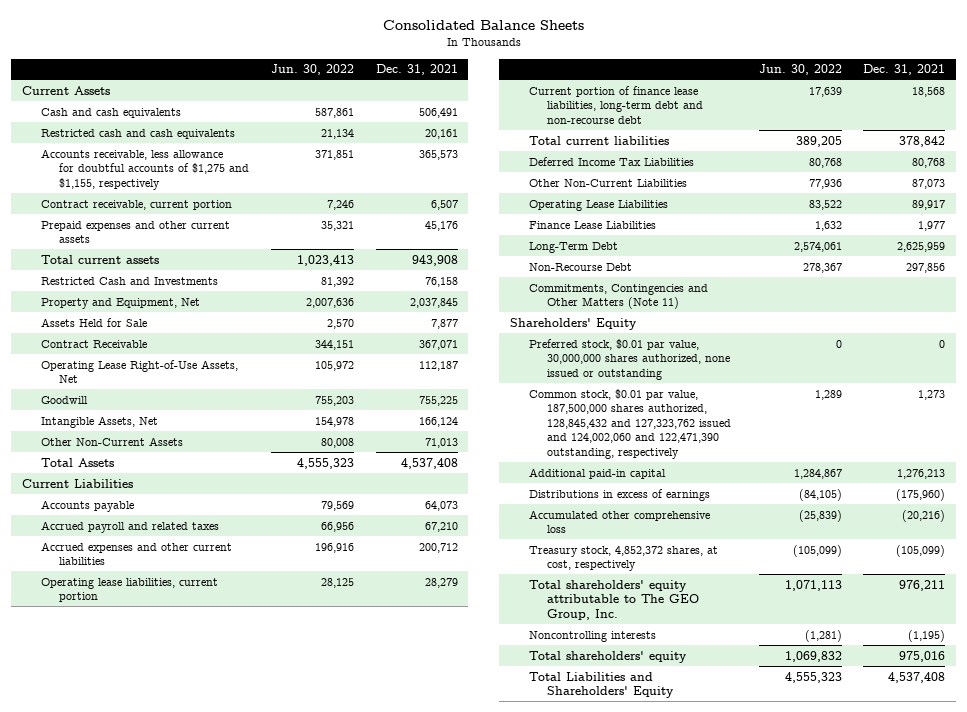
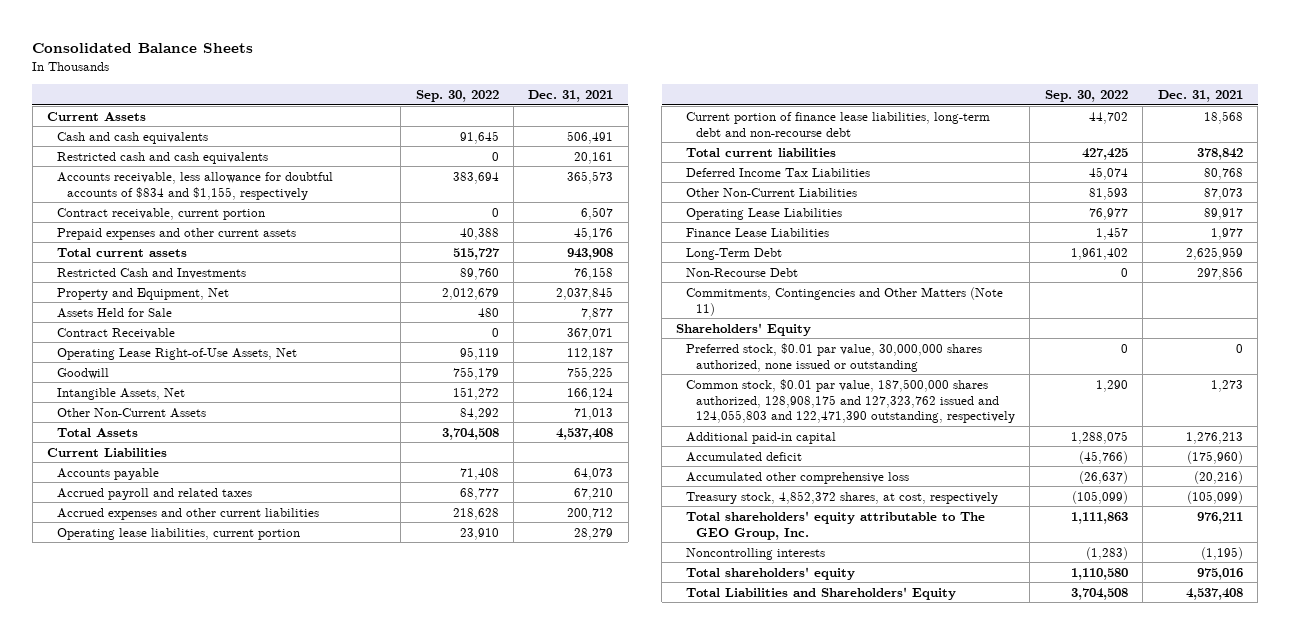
- | Jun. 30, 2022 | Dec. 31, 2021
+ | Sep. 30, 2022 | Dec. 31, 2021
- Accounts receivable, less allowance for doubtful accounts of $1,275 and $1,155, respectively | 371,851 | 365,573
+ Accounts receivable, less allowance for doubtful accounts of $834 and $1,155, respectively | 383,694 | 365,573
- Common stock, $0.01 par value, 187,500,000 shares authorized, 128,845,432 and 127,323,762 issued and 124,002,060 and 122,471,390 outstanding, respectively | 1,289 | 1,273
+ Common stock, $0.01 par value, 187,500,000 shares authorized, 128,908,175 and 127,323,762 issued and 124,055,803 and 122,471,390 outstanding, respectively | 1,290 | 1,273
- Distributions in excess of earnings | (84,105) | (175,960)
+ Accumulated deficit | (45,766) | (175,960)

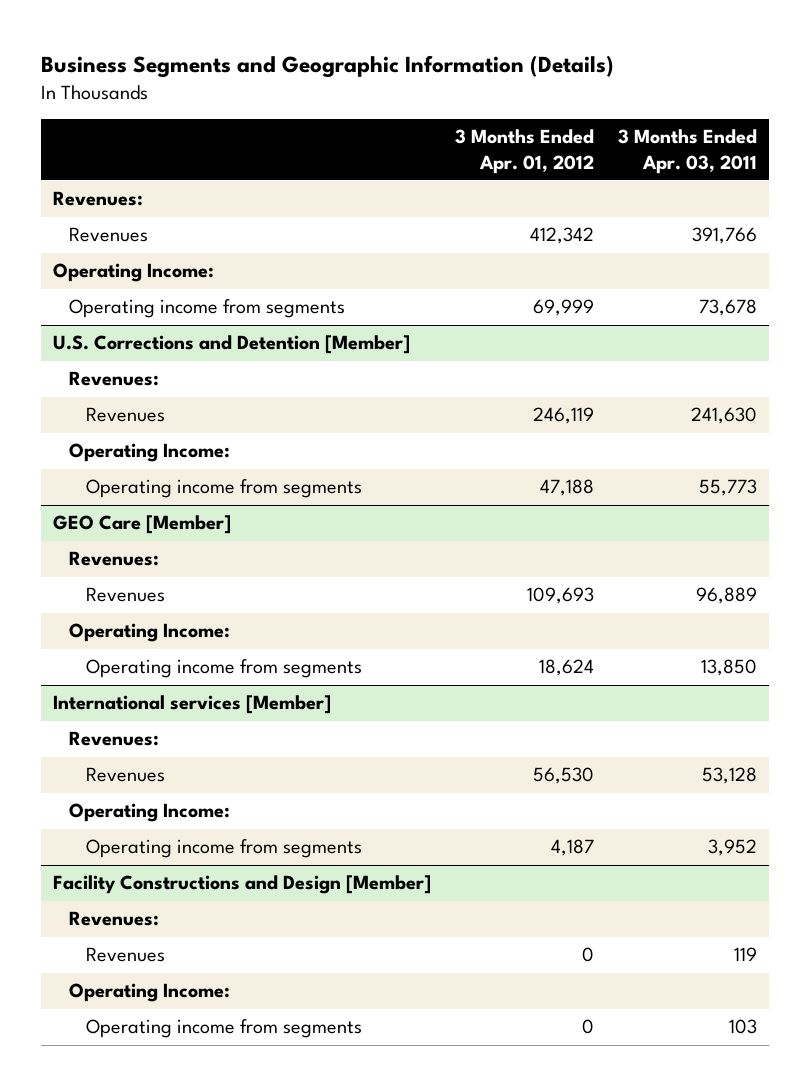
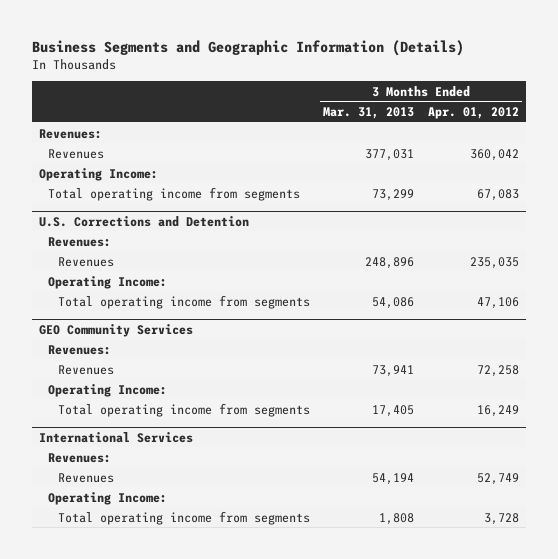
- | 3 Months Ended Apr. 01, 2012 | 3 Months Ended Apr. 03, 2011
+ | 3 Months Ended Mar. 31, 2013 | 3 Months Ended Apr. 01, 2012
- Revenues | 412,342 | 391,766
- Operating Income:
- Operating income from segments | 69,999 | 73,678
- U.S. Corrections and Detention [Member]
- Revenues:
- Revenues | 246,119 | 241,630
+ Revenues | 377,031 | 360,042
- Operating income from segments | 47,188 | 55,773
- GEO Care [Member]
+ Total operating income from segments | 73,299 | 67,083
+ U.S. Corrections and Detention
- Revenues | 109,693 | 96,889
+ Revenues | 248,896 | 235,035
- Operating income from segments | 18,624 | 13,850
- International services [Member]
+ Total operating income from segments | 54,086 | 47,106
+ GEO Community Services
- Revenues | 56,530 | 53,128
+ Revenues | 73,941 | 72,258
- Operating income from segments | 4,187 | 3,952
- Facility Constructions and Design [Member]
+ Total operating income from segments | 17,405 | 16,249
+ International Services
- Revenues | 0 | 119
+ Revenues | 54,194 | 52,749
- Operating income from segments | 0 | 103
+ Total operating income from segments | 1,808 | 3,728

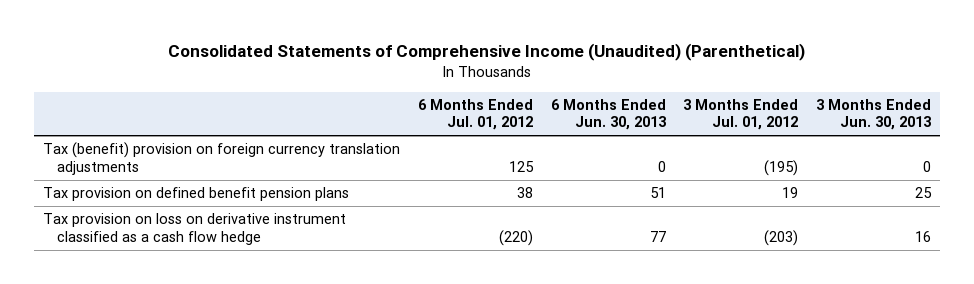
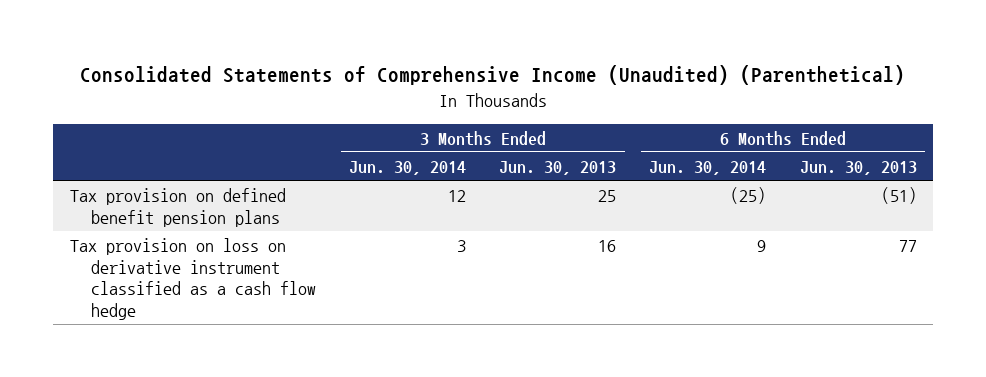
- | 6 Months Ended Jul. 01, 2012 | 6 Months Ended Jun. 30, 2013 | 3 Months Ended Jul. 01, 2012 | 3 Months Ended Jun. 30, 2013
+ | 3 Months Ended Jun. 30, 2014 | 3 Months Ended Jun. 30, 2013 | 6 Months Ended Jun. 30, 2014 | 6 Months Ended Jun. 30, 2013
- Tax (benefit) provision on foreign currency translation adjustments | 125 | 0 | (195) | 0
- Tax provision on defined benefit pension plans | 38 | 51 | 19 | 25
+ Tax provision on defined benefit pension plans | 12 | 25 | (25) | (51)

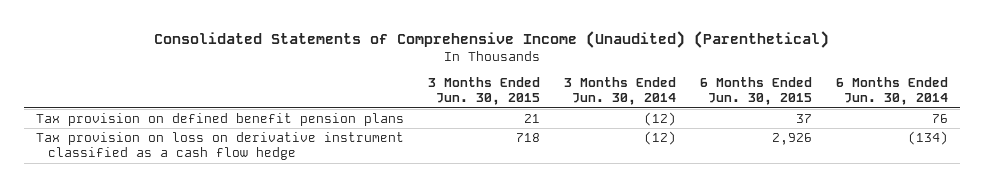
- | 3 Months Ended Jun. 30, 2014 | 3 Months Ended Jun. 30, 2013 | 6 Months Ended Jun. 30, 2014 | 6 Months Ended Jun. 30, 2013
+ | 3 Months Ended Jun. 30, 2015 | 3 Months Ended Jun. 30, 2014 | 6 Months Ended Jun. 30, 2015 | 6 Months Ended Jun. 30, 2014
- Tax provision on defined benefit pension plans | 12 | 25 | (25) | (51)
- Tax provision on loss on derivative instrument classified as a cash flow hedge | 3 | 16 | 9 | 77
+ Tax provision on defined benefit pension plans | 21 | (12) | 37 | 76
+ Tax provision on loss on derivative instrument classified as a cash flow hedge | 718 | (12) | 2,926 | (134)

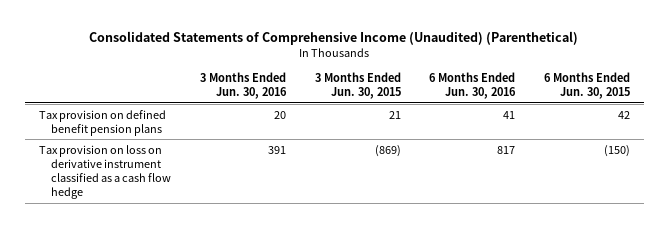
- | 3 Months Ended Jun. 30, 2015 | 3 Months Ended Jun. 30, 2014 | 6 Months Ended Jun. 30, 2015 | 6 Months Ended Jun. 30, 2014
+ | 3 Months Ended Jun. 30, 2016 | 3 Months Ended Jun. 30, 2015 | 6 Months Ended Jun. 30, 2016 | 6 Months Ended Jun. 30, 2015
- Tax provision on defined benefit pension plans | 21 | (12) | 37 | 76
- Tax provision on loss on derivative instrument classified as a cash flow hedge | 718 | (12) | 2,926 | (134)
+ Tax provision on defined benefit pension plans | 20 | 21 | 41 | 42
+ Tax provision on loss on derivative instrument classified as a cash flow hedge | 391 | (869) | 817 | (150)

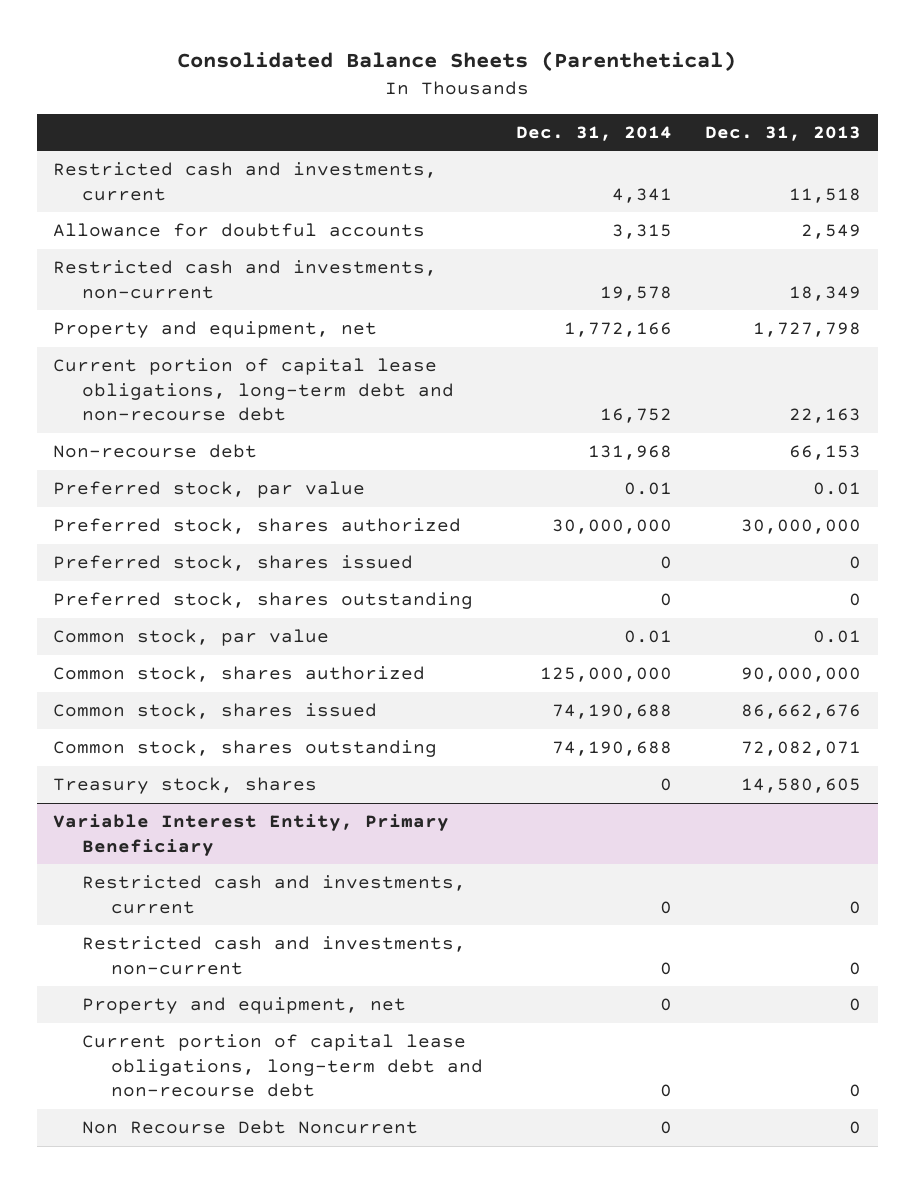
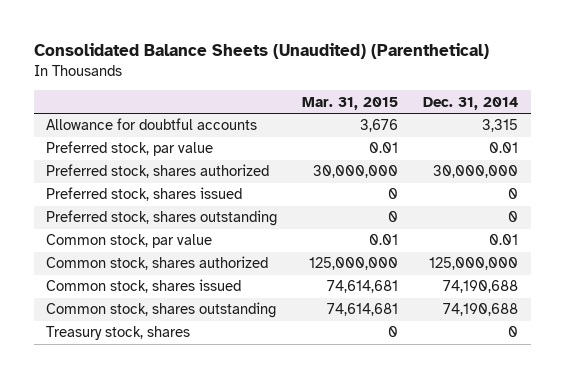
- Consolidated Balance Sheets (Parenthetical)
+ Consolidated Balance Sheets (Unaudited) (Parenthetical)
- | Dec. 31, 2014 | Dec. 31, 2013
+ | Mar. 31, 2015 | Dec. 31, 2014
- Restricted cash and investments, current | 4,341 | 11,518
- Restricted cash and investments, non-current | 19,578 | 18,349
- Property and equipment, net | 1,772,166 | 1,727,798
- Current portion of capital lease obligations, long-term debt and non-recourse debt | 16,752 | 22,163
- Non-recourse debt | 131,968 | 66,153
- Variable Interest Entity, Primary Beneficiary
- Restricted cash and investments, current | 0 | 0
- Restricted cash and investments, non-current | 0 | 0
- Property and equipment, net | 0 | 0
- Current portion of capital lease obligations, long-term debt and non-recourse debt | 0 | 0
- Non Recourse Debt Noncurrent | 0 | 0

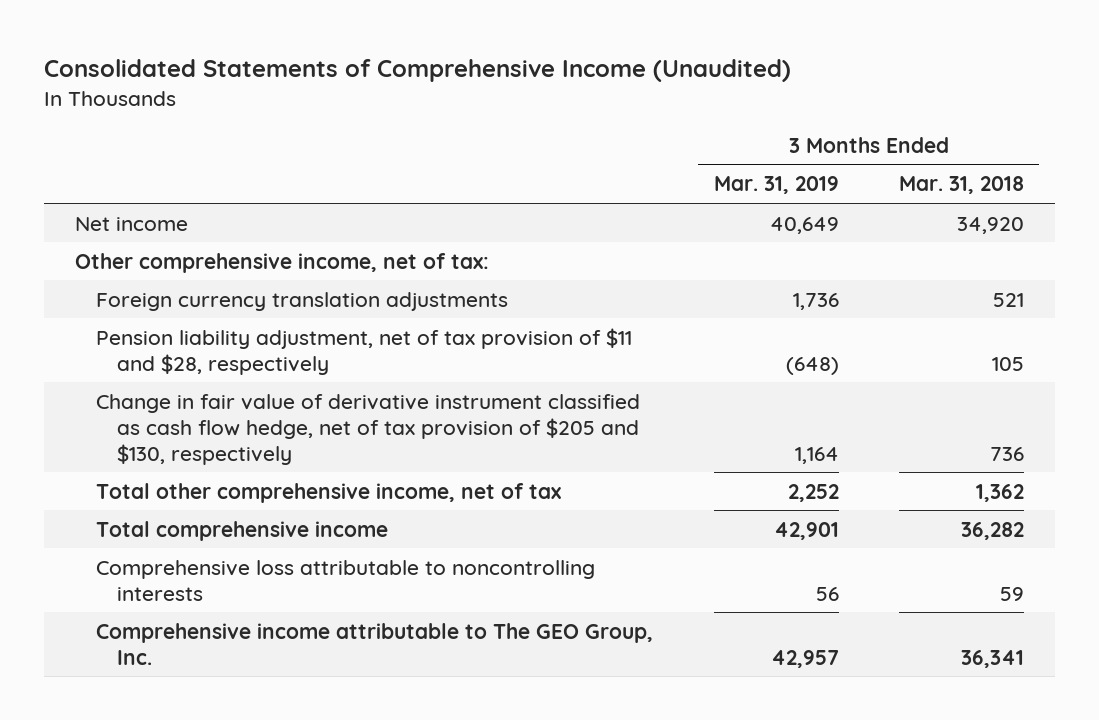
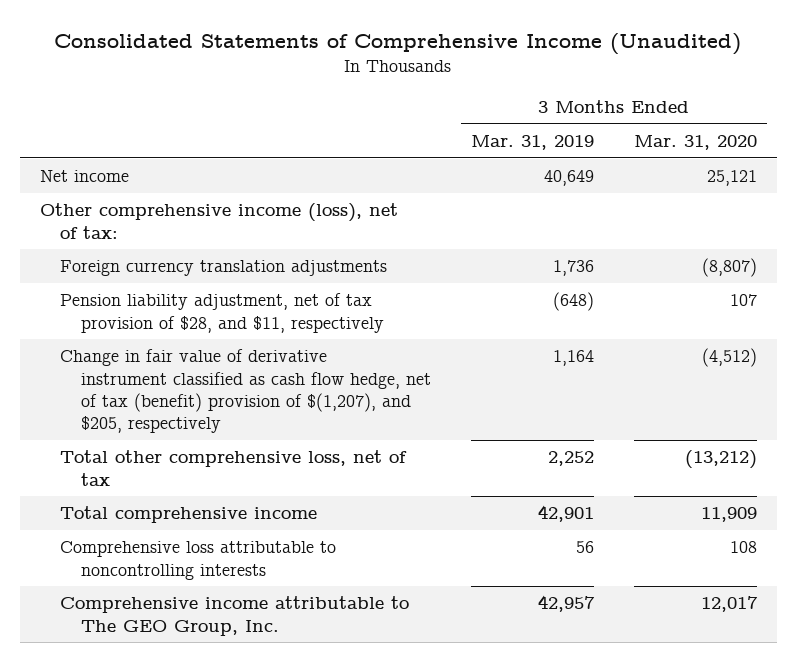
- | 3 Months Ended Mar. 31, 2019 | 3 Months Ended Mar. 31, 2018
+ | 3 Months Ended Mar. 31, 2019 | 3 Months Ended Mar. 31, 2020
- Other comprehensive income, net of tax:
+ Other comprehensive income (loss), net of tax:
- Pension liability adjustment, net of tax provision of $11 and $28, respectively | (648) | 105
- Change in fair value of derivative instrument classified as cash flow hedge, net of tax provision of $205 and $130, respectively | 1,164 | 736
- Total other comprehensive income, net of tax | 2,252 | 1,362
+ Pension liability adjustment, net of tax provision of $28, and $11, respectively | (648) | 107
+ Change in fair value of derivative instrument classified as cash flow hedge, net of tax (benefit) provision of $(1,207), and $205, respectively | 1,164 | (4,512)
+ Total other comprehensive loss, net of tax | 2,252 | (13,212)

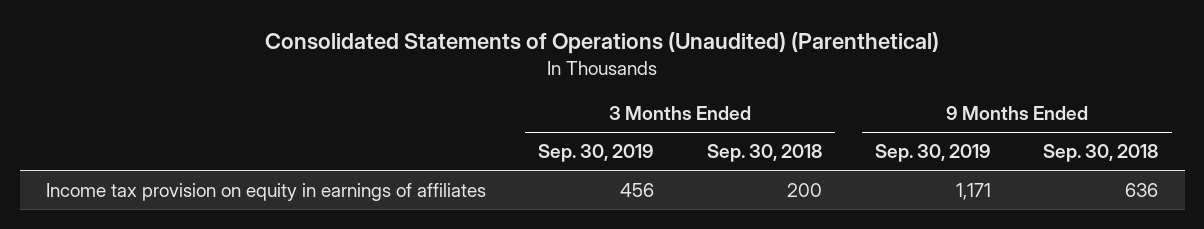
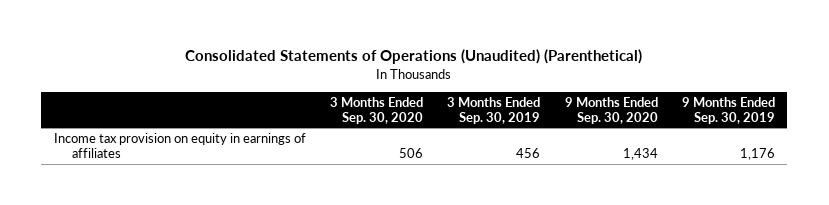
- | 3 Months Ended Sep. 30, 2019 | 3 Months Ended Sep. 30, 2018 | 9 Months Ended Sep. 30, 2019 | 9 Months Ended Sep. 30, 2018
+ | 3 Months Ended Sep. 30, 2020 | 3 Months Ended Sep. 30, 2019 | 9 Months Ended Sep. 30, 2020 | 9 Months Ended Sep. 30, 2019
- Income tax provision on equity in earnings of affiliates | 456 | 200 | 1,171 | 636
+ Income tax provision on equity in earnings of affiliates | 506 | 456 | 1,434 | 1,176

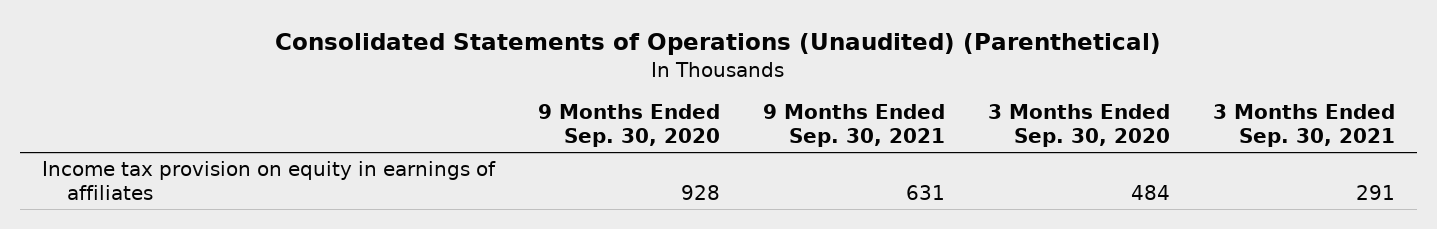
- | 3 Months Ended Sep. 30, 2020 | 3 Months Ended Sep. 30, 2019 | 9 Months Ended Sep. 30, 2020 | 9 Months Ended Sep. 30, 2019
+ | 9 Months Ended Sep. 30, 2020 | 9 Months Ended Sep. 30, 2021 | 3 Months Ended Sep. 30, 2020 | 3 Months Ended Sep. 30, 2021
- Income tax provision on equity in earnings of affiliates | 506 | 456 | 1,434 | 1,176
+ Income tax provision on equity in earnings of affiliates | 928 | 631 | 484 | 291

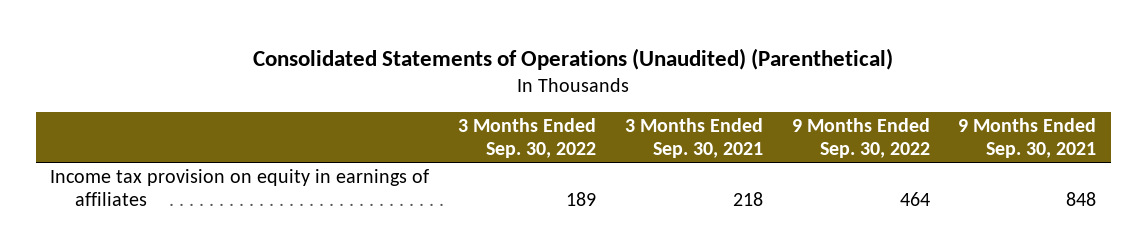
- | 9 Months Ended Sep. 30, 2020 | 9 Months Ended Sep. 30, 2021 | 3 Months Ended Sep. 30, 2020 | 3 Months Ended Sep. 30, 2021
+ | 3 Months Ended Sep. 30, 2022 | 3 Months Ended Sep. 30, 2021 | 9 Months Ended Sep. 30, 2022 | 9 Months Ended Sep. 30, 2021
- Income tax provision on equity in earnings of affiliates | 928 | 631 | 484 | 291
+ Income tax provision on equity in earnings of affiliates | 189 | 218 | 464 | 848

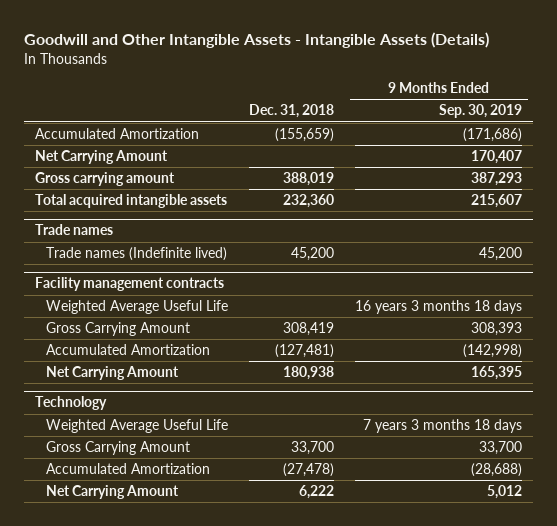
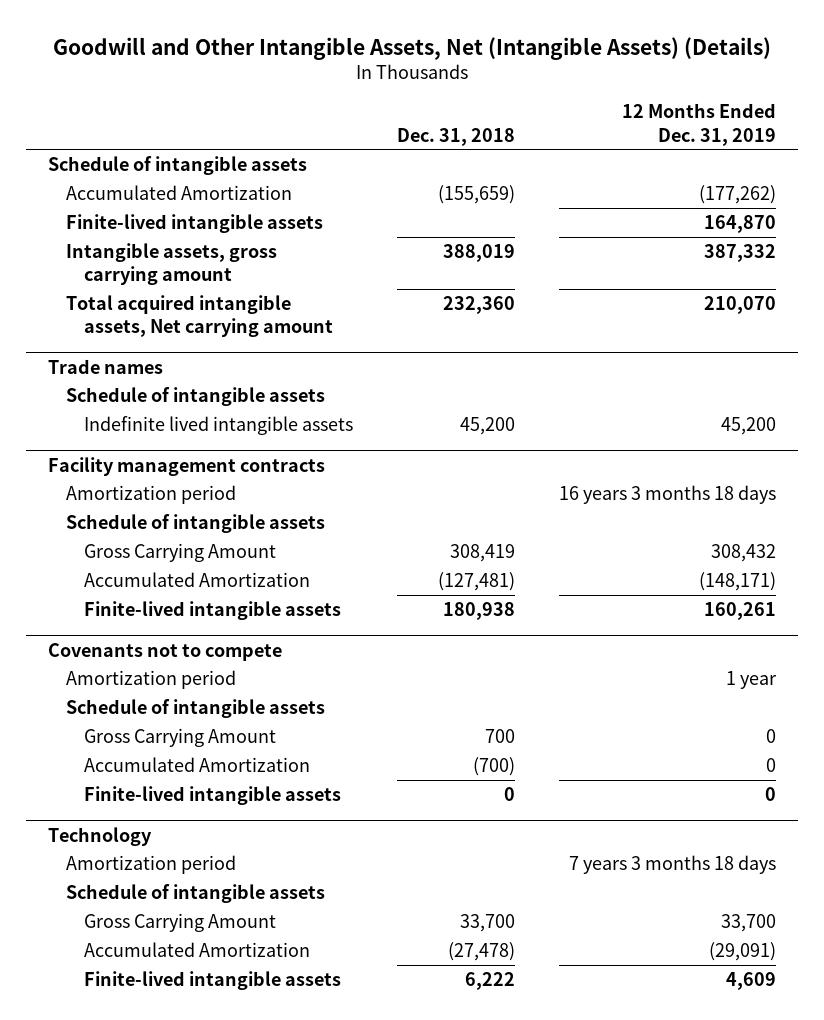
- Goodwill and Other Intangible Assets - Intangible Assets (Details)
+ Goodwill and Other Intangible Assets, Net (Intangible Assets) (Details)
- | Dec. 31, 2018 | 9 Months Ended Sep. 30, 2019
+ | Dec. 31, 2018 | 12 Months Ended Dec. 31, 2019
+ Schedule of intangible assets
- Net Carrying Amount | | 170,407
- Gross carrying amount | 388,019 | 387,293
- Total acquired intangible assets | 232,360 | 215,607
+ Finite-lived intangible assets | | 164,870
+ Intangible assets, gross carrying amount | 388,019 | 387,332
+ Total acquired intangible assets, Net carrying amount | 232,360 | 210,070
@ Trade names
- Trade names (Indefinite lived) | 45,200 | 45,200
+ Schedule of intangible assets
+ Indefinite lived intangible assets | 45,200 | 45,200
@ Facility management contracts
- Weighted Average Useful Life | | 16 years 3 months 18 days
+ Amortization period | | 16 years 3 months 18 days
+ Schedule of intangible assets
- Net Carrying Amount | 180,938 | 165,395
+ Finite-lived intangible assets | 180,938 | 160,261
+ Covenants not to compete
+ Amortization period | | 1 year
+ Schedule of intangible assets
+ Gross Carrying Amount | 700 | 0
+ Accumulated Amortization | (700) | 0
+ Finite-lived intangible assets | 0 | 0
@ Technology
- Weighted Average Useful Life | | 7 years 3 months 18 days
+ Amortization period | | 7 years 3 months 18 days
+ Schedule of intangible assets
- Net Carrying Amount | 6,222 | 5,012
+ Finite-lived intangible assets | 6,222 | 4,609

